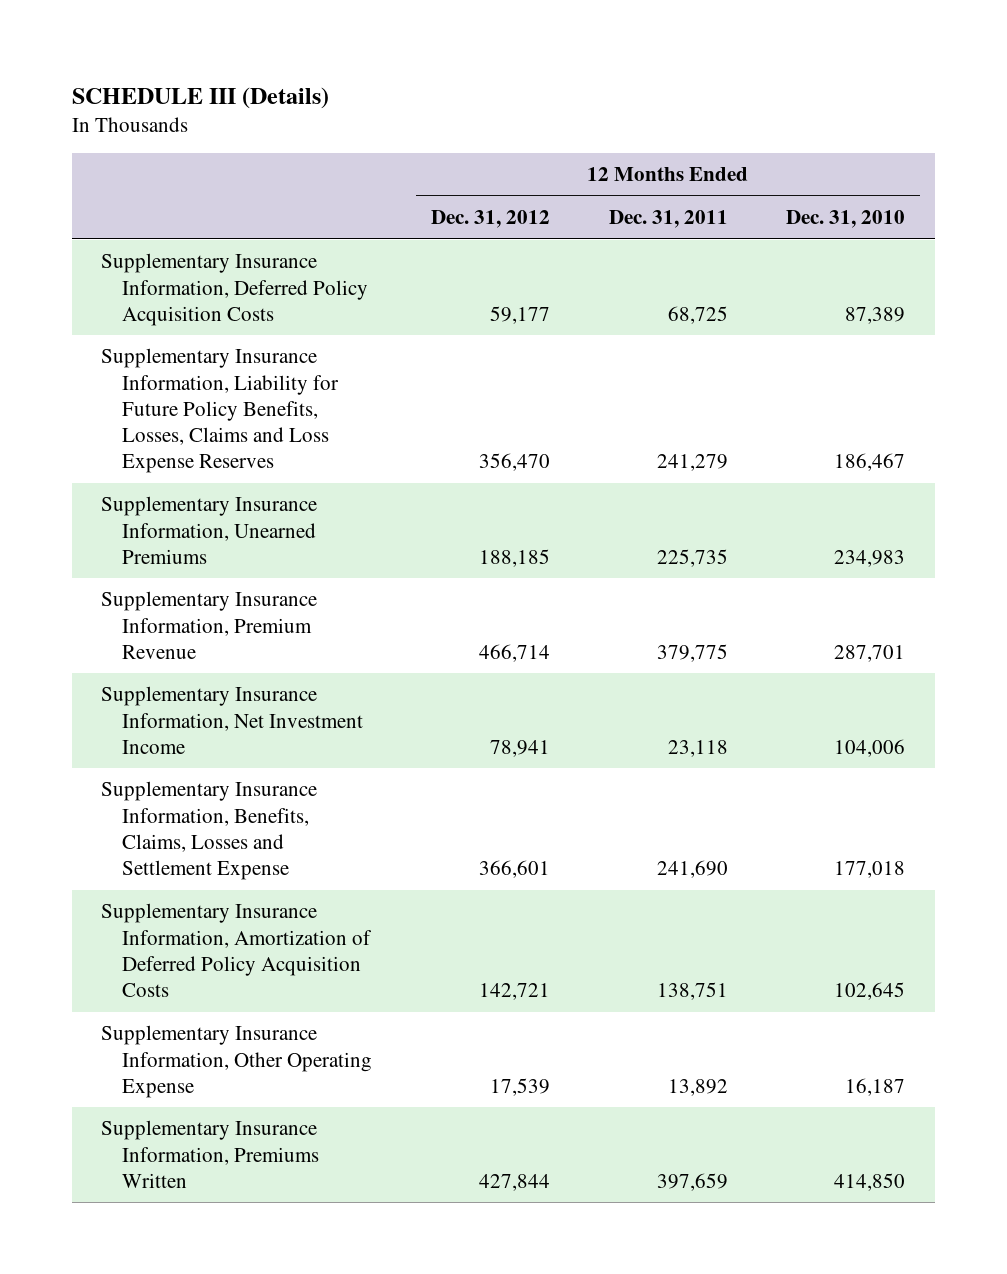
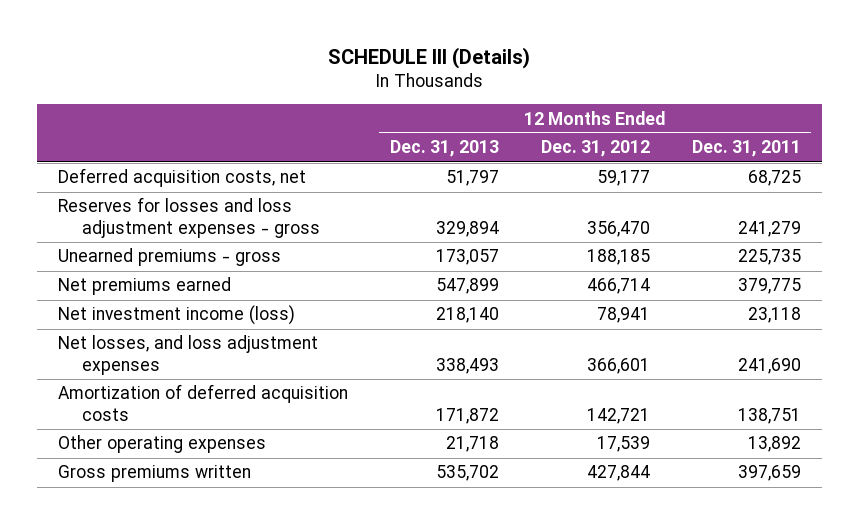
- | 12 Months Ended Dec. 31, 2012 | 12 Months Ended Dec. 31, 2011 | 12 Months Ended Dec. 31, 2010
+ | 12 Months Ended Dec. 31, 2013 | 12 Months Ended Dec. 31, 2012 | 12 Months Ended Dec. 31, 2011
- Supplementary Insurance Information, Deferred Policy Acquisition Costs | 59,177 | 68,725 | 87,389
- Supplementary Insurance Information, Liability for Future Policy Benefits, Losses, Claims and Loss Expense Reserves | 356,470 | 241,279 | 186,467
- Supplementary Insurance Information, Unearned Premiums | 188,185 | 225,735 | 234,983
- Supplementary Insurance Information, Premium Revenue | 466,714 | 379,775 | 287,701
- Supplementary Insurance Information, Net Investment Income | 78,941 | 23,118 | 104,006
- Supplementary Insurance Information, Benefits, Claims, Losses and Settlement Expense | 366,601 | 241,690 | 177,018
- Supplementary Insurance Information, Amortization of Deferred Policy Acquisition Costs | 142,721 | 138,751 | 102,645
- Supplementary Insurance Information, Other Operating Expense | 17,539 | 13,892 | 16,187
- Supplementary Insurance Information, Premiums Written | 427,844 | 397,659 | 414,850
+ Deferred acquisition costs, net | 51,797 | 59,177 | 68,725
+ Reserves for losses and loss adjustment expenses - gross | 329,894 | 356,470 | 241,279
+ Unearned premiums - gross | 173,057 | 188,185 | 225,735
+ Net premiums earned | 547,899 | 466,714 | 379,775
+ Net investment income (loss) | 218,140 | 78,941 | 23,118
+ Net losses, and loss adjustment expenses | 338,493 | 366,601 | 241,690
+ Amortization of deferred acquisition costs | 171,872 | 142,721 | 138,751
+ Other operating expenses | 21,718 | 17,539 | 13,892
+ Gross premiums written | 535,702 | 427,844 | 397,659

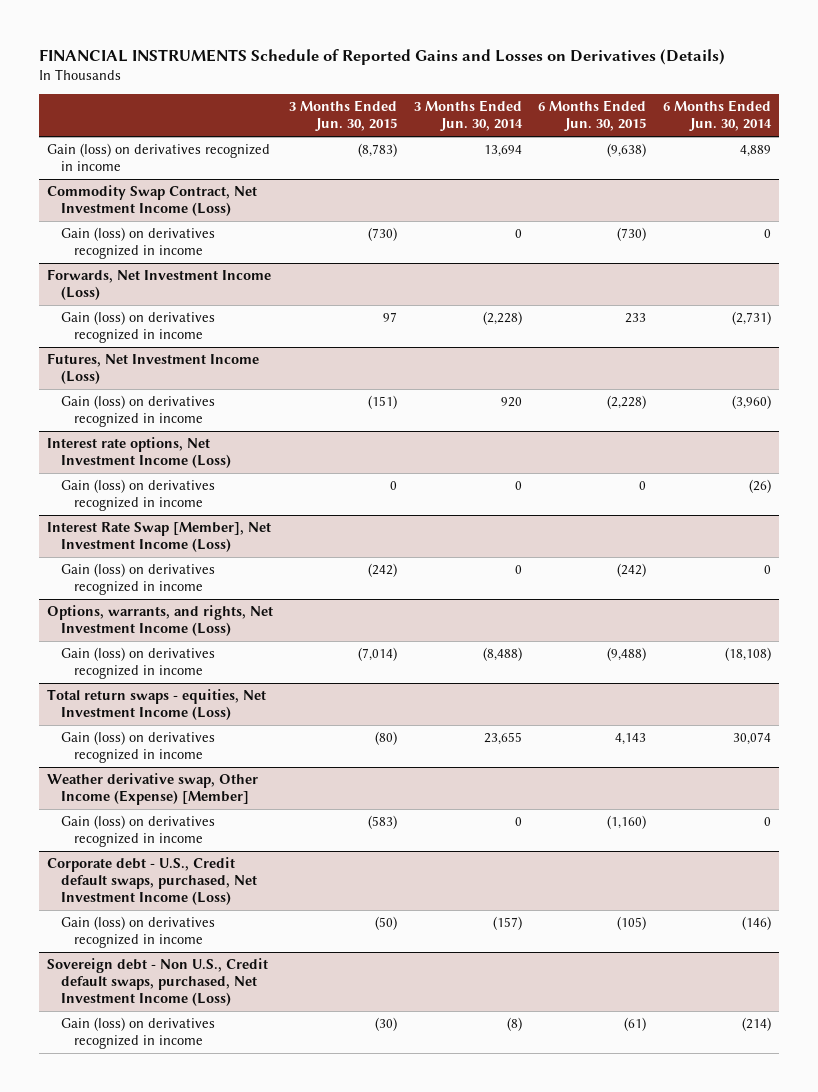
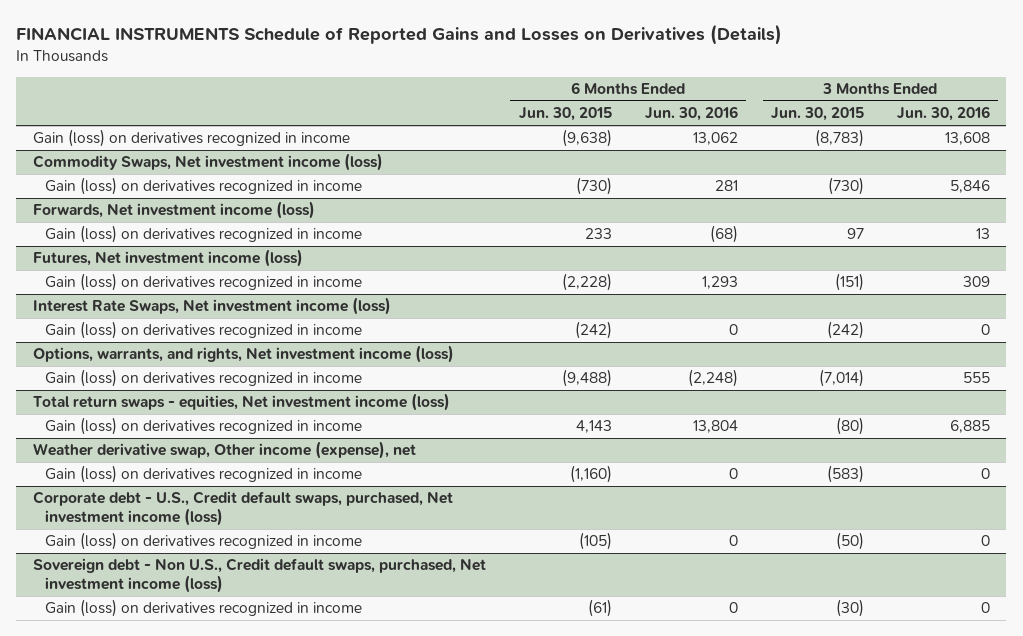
- | 3 Months Ended Jun. 30, 2015 | 3 Months Ended Jun. 30, 2014 | 6 Months Ended Jun. 30, 2015 | 6 Months Ended Jun. 30, 2014
+ | 6 Months Ended Jun. 30, 2015 | 6 Months Ended Jun. 30, 2016 | 3 Months Ended Jun. 30, 2015 | 3 Months Ended Jun. 30, 2016
- Commodity Swap Contract, Net Investment Income (Loss)
+ Commodity Swaps, Net investment income (loss)
- Forwards, Net Investment Income (Loss)
+ Forwards, Net investment income (loss)
- Futures, Net Investment Income (Loss)
+ Futures, Net investment income (loss)
- Interest rate options, Net Investment Income (Loss)
- Gain (loss) on derivatives recognized in income | 0 | 0 | 0 | (26)
- Interest Rate Swap [Member], Net Investment Income (Loss)
+ Interest Rate Swaps, Net investment income (loss)
- Options, warrants, and rights, Net Investment Income (Loss)
+ Options, warrants, and rights, Net investment income (loss)
- Total return swaps - equities, Net Investment Income (Loss)
+ Total return swaps - equities, Net investment income (loss)
- Weather derivative swap, Other Income (Expense) [Member]
+ Weather derivative swap, Other income (expense), net
- Corporate debt - U.S., Credit default swaps, purchased, Net Investment Income (Loss)
+ Corporate debt - U.S., Credit default swaps, purchased, Net investment income (loss)
- Sovereign debt - Non U.S., Credit default swaps, purchased, Net Investment Income (Loss)
+ Sovereign debt - Non U.S., Credit default swaps, purchased, Net investment income (loss)

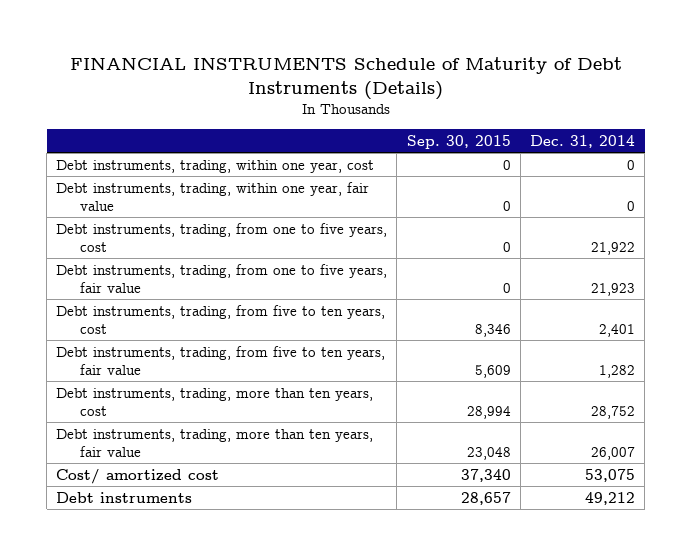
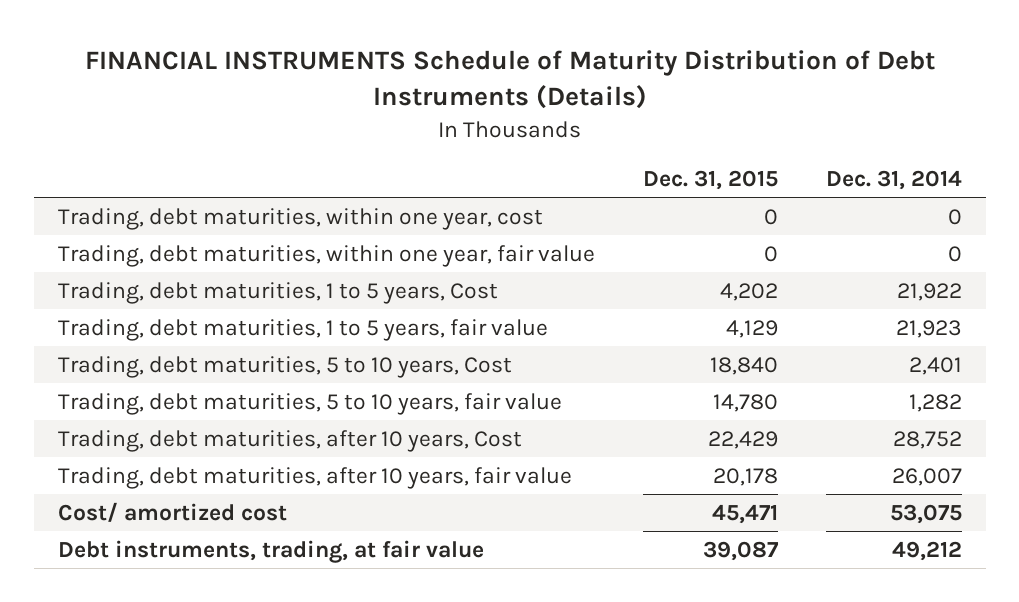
- FINANCIAL INSTRUMENTS Schedule of Maturity of Debt Instruments (Details)
+ FINANCIAL INSTRUMENTS Schedule of Maturity Distribution of Debt Instruments (Details)
- | Sep. 30, 2015 | Dec. 31, 2014
+ | Dec. 31, 2015 | Dec. 31, 2014
- Debt instruments, trading, within one year, cost | 0 | 0
- Debt instruments, trading, within one year, fair value | 0 | 0
- Debt instruments, trading, from one to five years, cost | 0 | 21,922
- Debt instruments, trading, from one to five years, fair value | 0 | 21,923
- Debt instruments, trading, from five to ten years, cost | 8,346 | 2,401
- Debt instruments, trading, from five to ten years, fair value | 5,609 | 1,282
- Debt instruments, trading, more than ten years, cost | 28,994 | 28,752
- Debt instruments, trading, more than ten years, fair value | 23,048 | 26,007
+ Trading, debt maturities, within one year, cost | 0 | 0
+ Trading, debt maturities, within one year, fair value | 0 | 0
+ Trading, debt maturities, 1 to 5 years, Cost | 4,202 | 21,922
+ Trading, debt maturities, 1 to 5 years, fair value | 4,129 | 21,923
+ Trading, debt maturities, 5 to 10 years, Cost | 18,840 | 2,401
+ Trading, debt maturities, 5 to 10 years, fair value | 14,780 | 1,282
+ Trading, debt maturities, after 10 years, Cost | 22,429 | 28,752
+ Trading, debt maturities, after 10 years, fair value | 20,178 | 26,007
- Debt instruments | 28,657 | 49,212
+ Debt instruments, trading, at fair value | 39,087 | 49,212

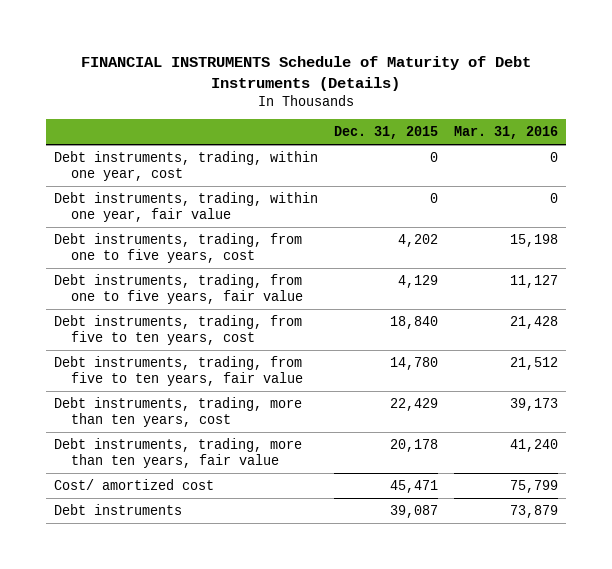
- FINANCIAL INSTRUMENTS Schedule of Maturity Distribution of Debt Instruments (Details)
+ FINANCIAL INSTRUMENTS Schedule of Maturity of Debt Instruments (Details)
- | Dec. 31, 2015 | Dec. 31, 2014
+ | Dec. 31, 2015 | Mar. 31, 2016
- Trading, debt maturities, within one year, cost | 0 | 0
- Trading, debt maturities, within one year, fair value | 0 | 0
- Trading, debt maturities, 1 to 5 years, Cost | 4,202 | 21,922
- Trading, debt maturities, 1 to 5 years, fair value | 4,129 | 21,923
- Trading, debt maturities, 5 to 10 years, Cost | 18,840 | 2,401
- Trading, debt maturities, 5 to 10 years, fair value | 14,780 | 1,282
- Trading, debt maturities, after 10 years, Cost | 22,429 | 28,752
- Trading, debt maturities, after 10 years, fair value | 20,178 | 26,007
+ Debt instruments, trading, within one year, cost | 0 | 0
+ Debt instruments, trading, within one year, fair value | 0 | 0
+ Debt instruments, trading, from one to five years, cost | 4,202 | 15,198
+ Debt instruments, trading, from one to five years, fair value | 4,129 | 11,127
+ Debt instruments, trading, from five to ten years, cost | 18,840 | 21,428
+ Debt instruments, trading, from five to ten years, fair value | 14,780 | 21,512
+ Debt instruments, trading, more than ten years, cost | 22,429 | 39,173
+ Debt instruments, trading, more than ten years, fair value | 20,178 | 41,240
- Debt instruments, trading, at fair value | 39,087 | 49,212
+ Debt instruments | 39,087 | 73,879

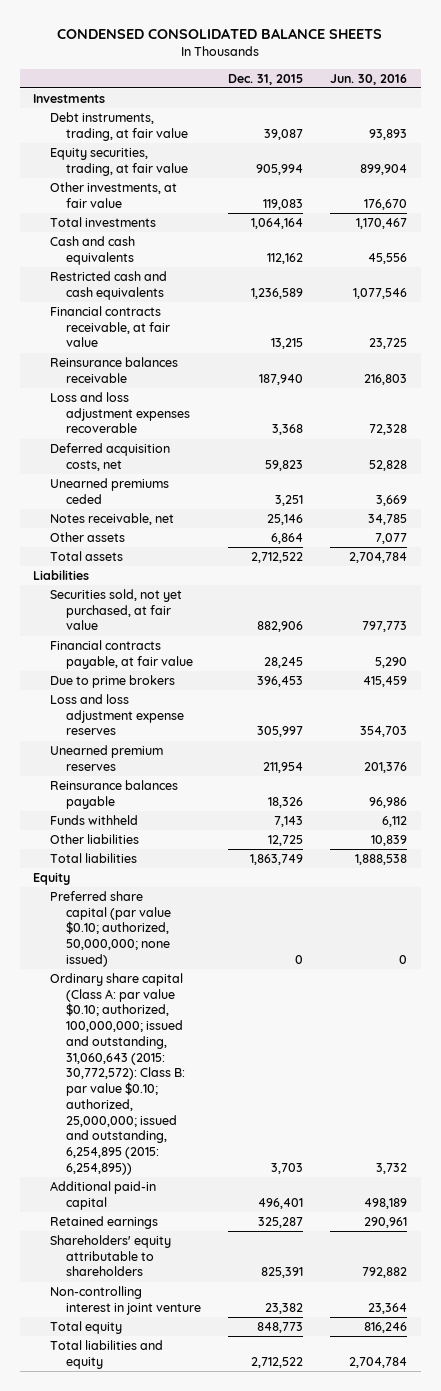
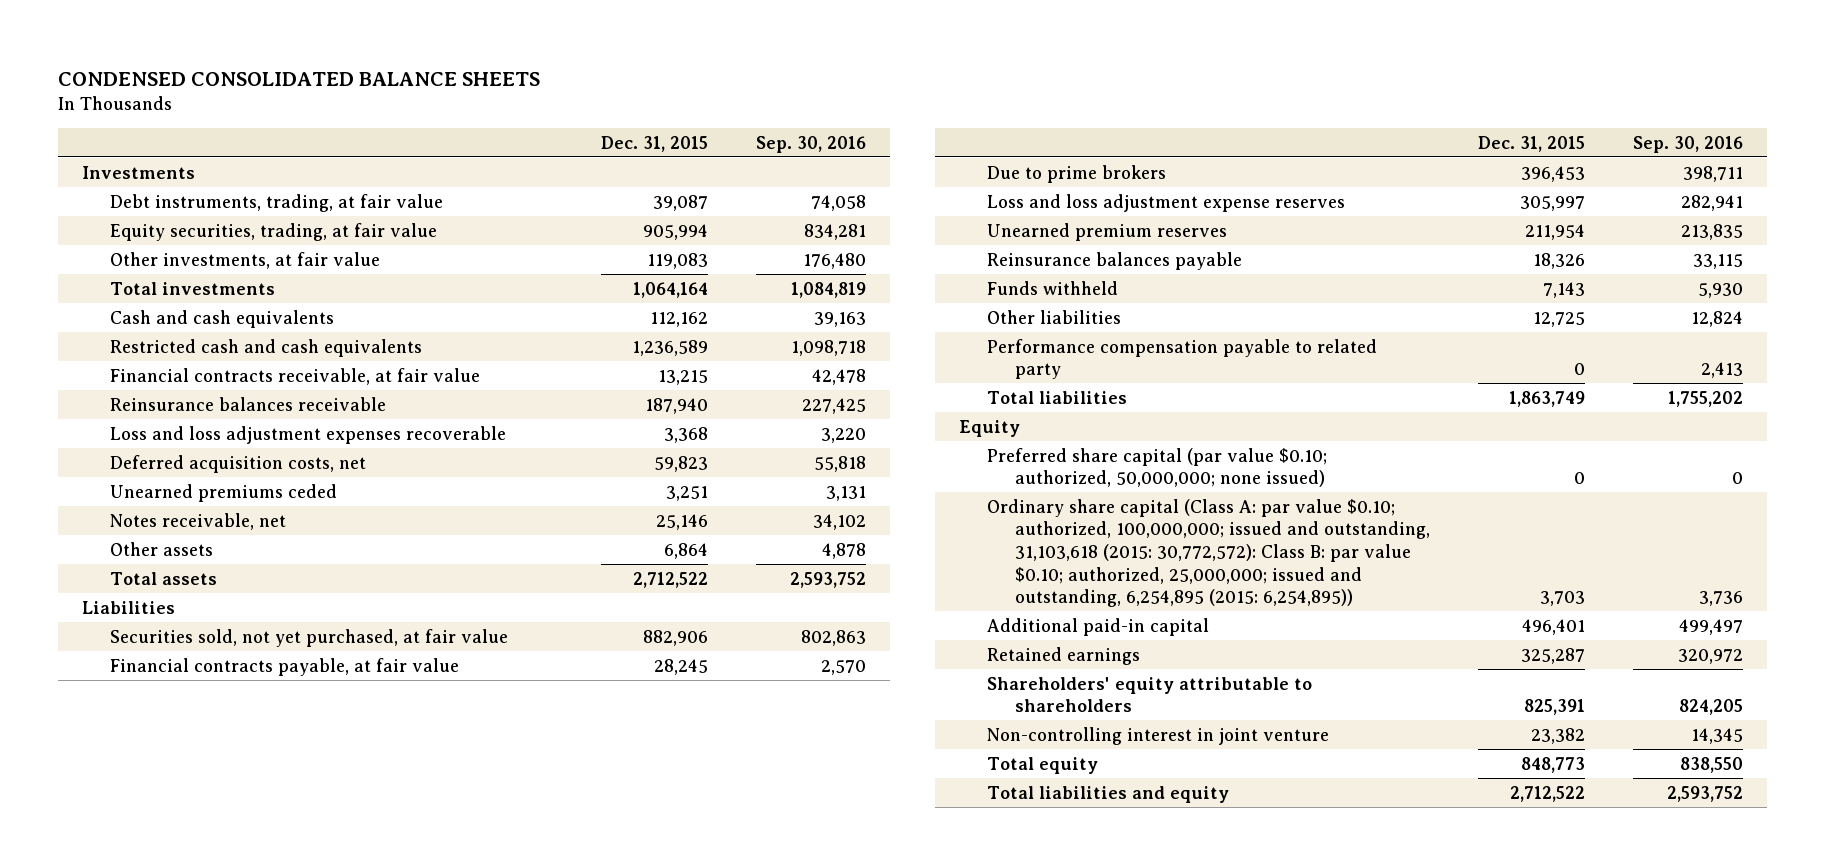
- | Dec. 31, 2015 | Jun. 30, 2016
+ | Dec. 31, 2015 | Sep. 30, 2016
+ Performance compensation payable to related party | 0 | 2,413
- Ordinary share capital (Class A: par value $0.10; authorized, 100,000,000; issued and outstanding, 31,060,643 (2015: 30,772,572): Class B: par value $0.10; authorized, 25,000,000; issued and outstanding, 6,254,895 (2015: 6,254,895)) | 3,703 | 3,732
+ Ordinary share capital (Class A: par value $0.10; authorized, 100,000,000; issued and outstanding, 31,103,618 (2015: 30,772,572): Class B: par value $0.10; authorized, 25,000,000; issued and outstanding, 6,254,895 (2015: 6,254,895)) | 3,703 | 3,736

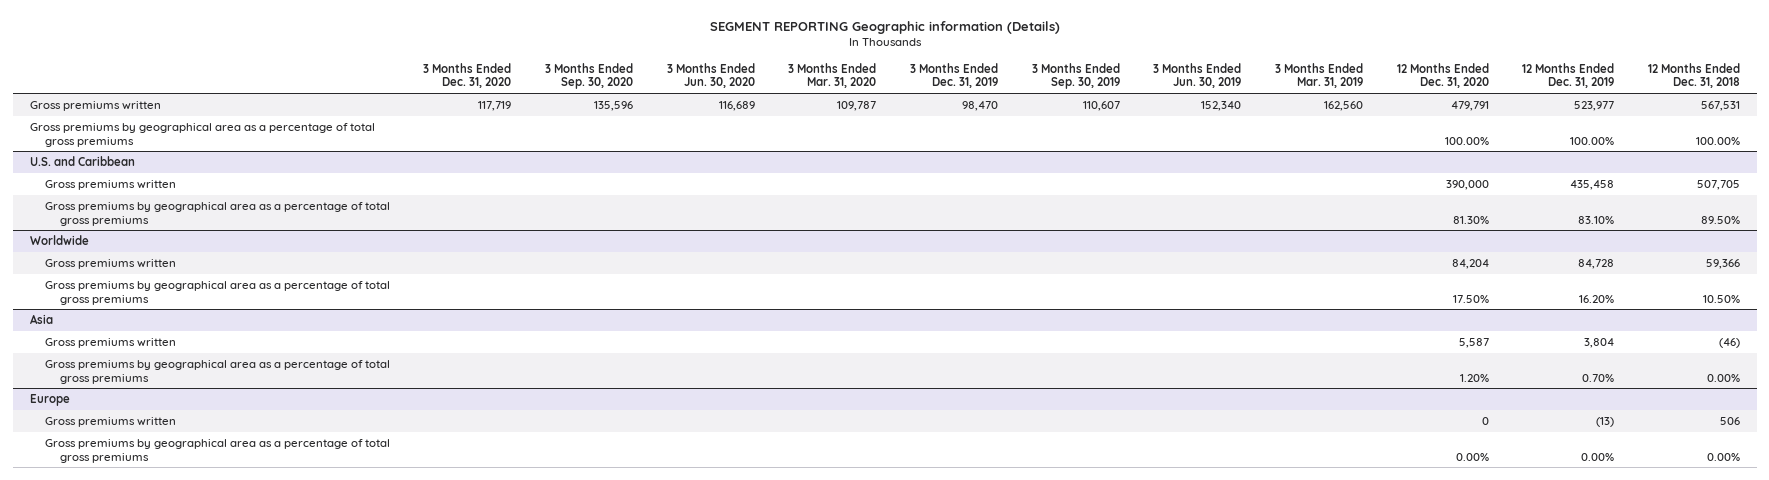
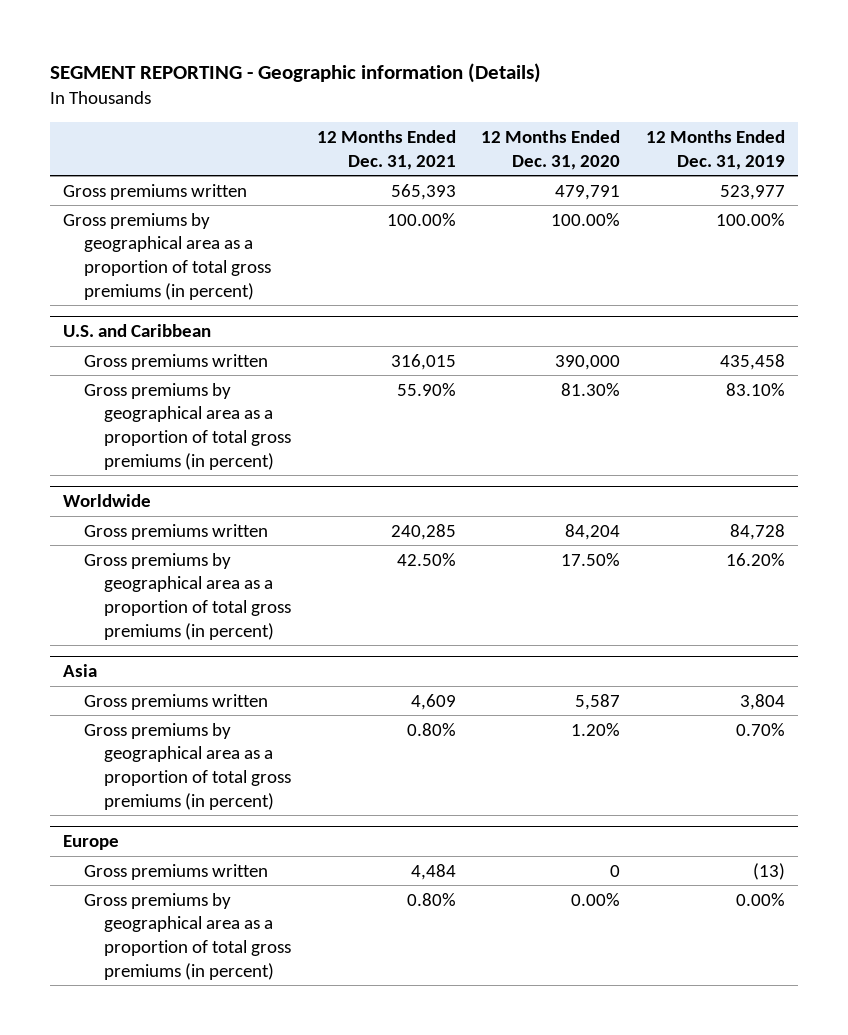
- SEGMENT REPORTING Geographic information (Details)
+ SEGMENT REPORTING - Geographic information (Details)
- | 3 Months Ended Dec. 31, 2020 | 3 Months Ended Sep. 30, 2020 | 3 Months Ended Jun. 30, 2020 | 3 Months Ended Mar. 31, 2020 | 3 Months Ended Dec. 31, 2019 | 3 Months Ended Sep. 30, 2019 | 3 Months Ended Jun. 30, 2019 | 3 Months Ended Mar. 31, 2019 | 12 Months Ended Dec. 31, 2020 | 12 Months Ended Dec. 31, 2019 | 12 Months Ended Dec. 31, 2018
+ | 12 Months Ended Dec. 31, 2021 | 12 Months Ended Dec. 31, 2020 | 12 Months Ended Dec. 31, 2019
- Gross premiums by geographical area as a percentage of total gross premiums | | | | | | | | | 100.00% | 100.00% | 100.00%
+ Gross premiums by geographical area as a proportion of total gross premiums (in percent) | 100.00% | 100.00% | 100.00%
@ U.S. and Caribbean
- Gross premiums by geographical area as a percentage of total gross premiums | | | | | | | | | 81.30% | 83.10% | 89.50%
+ Gross premiums by geographical area as a proportion of total gross premiums (in percent) | 55.90% | 81.30% | 83.10%
@ Worldwide
- Gross premiums by geographical area as a percentage of total gross premiums | | | | | | | | | 17.50% | 16.20% | 10.50%
+ Gross premiums by geographical area as a proportion of total gross premiums (in percent) | 42.50% | 17.50% | 16.20%
@ Asia
- Gross premiums by geographical area as a percentage of total gross premiums | | | | | | | | | 1.20% | 0.70% | 0.00%
+ Gross premiums by geographical area as a proportion of total gross premiums (in percent) | 0.80% | 1.20% | 0.70%
@ Europe
- Gross premiums by geographical area as a percentage of total gross premiums | | | | | | | | | 0.00% | 0.00% | 0.00%
+ Gross premiums by geographical area as a proportion of total gross premiums (in percent) | 0.80% | 0.00% | 0.00%

